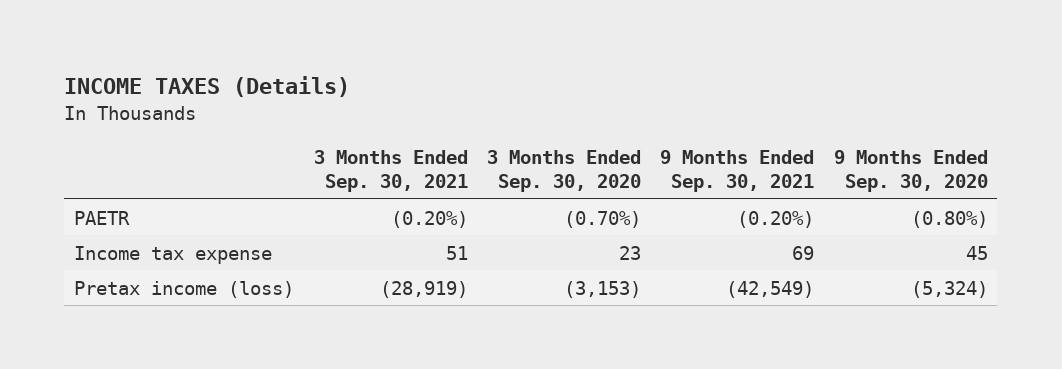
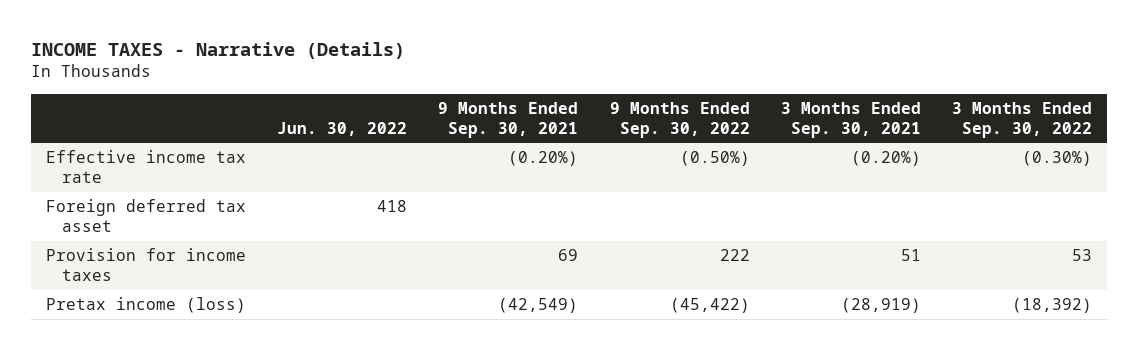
- INCOME TAXES (Details)
+ INCOME TAXES - Narrative (Details)
- | 3 Months Ended Sep. 30, 2021 | 3 Months Ended Sep. 30, 2020 | 9 Months Ended Sep. 30, 2021 | 9 Months Ended Sep. 30, 2020
+ | Jun. 30, 2022 | 9 Months Ended Sep. 30, 2021 | 9 Months Ended Sep. 30, 2022 | 3 Months Ended Sep. 30, 2021 | 3 Months Ended Sep. 30, 2022
- PAETR | (0.20%) | (0.70%) | (0.20%) | (0.80%)
- Income tax expense | 51 | 23 | 69 | 45
+ Effective income tax rate | | (0.20%) | (0.50%) | (0.20%) | (0.30%)
+ Foreign deferred tax asset | 418 | | | |
+ Provision for income taxes | | 69 | 222 | 51 | 53

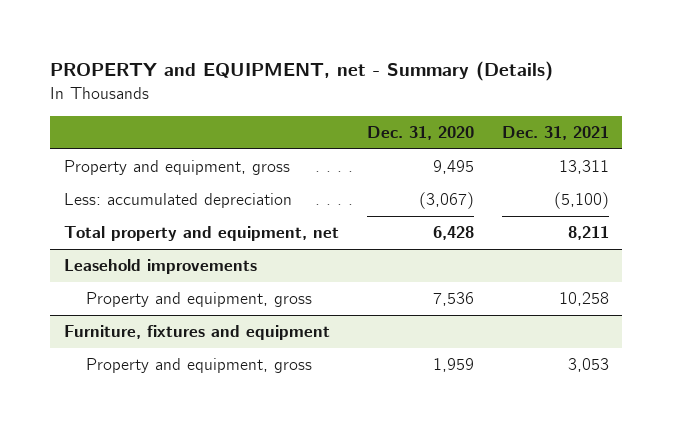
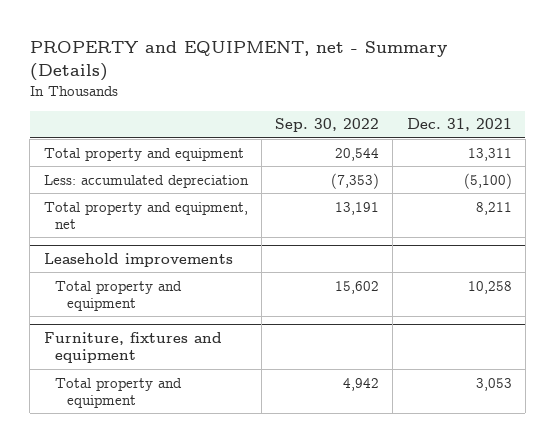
- | Dec. 31, 2020 | Dec. 31, 2021
+ | Sep. 30, 2022 | Dec. 31, 2021
- Property and equipment, gross | 9,495 | 13,311
+ Total property and equipment | 20,544 | 13,311
@ Leasehold improvements
- Property and equipment, gross | 7,536 | 10,258
+ Total property and equipment | 15,602 | 10,258
@ Furniture, fixtures and equipment
- Property and equipment, gross | 1,959 | 3,053
+ Total property and equipment | 4,942 | 3,053

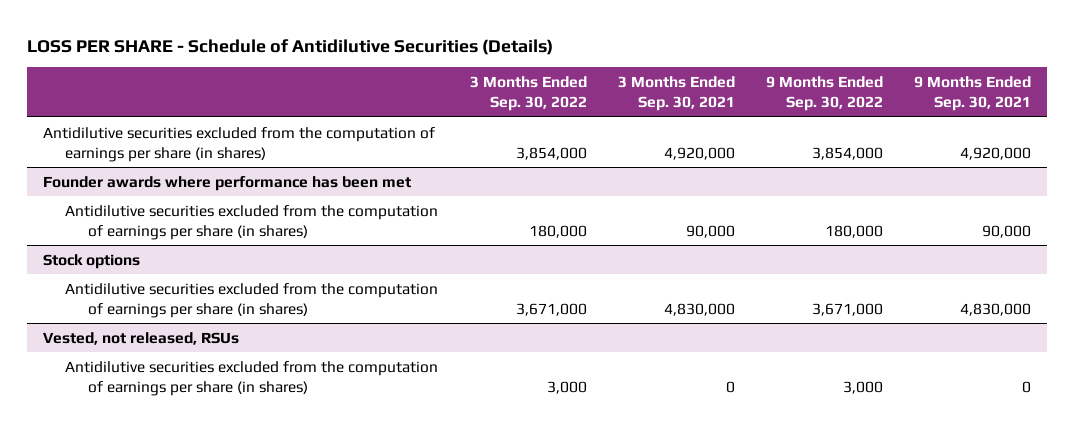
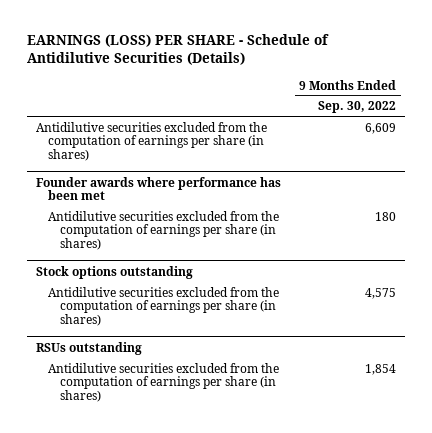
- LOSS PER SHARE - Schedule of Antidilutive Securities (Details)
+ EARNINGS (LOSS) PER SHARE - Schedule of Antidilutive Securities (Details)
- | 3 Months Ended Sep. 30, 2022 | 3 Months Ended Sep. 30, 2021 | 9 Months Ended Sep. 30, 2022 | 9 Months Ended Sep. 30, 2021
+ | 9 Months Ended Sep. 30, 2022
- Antidilutive securities excluded from the computation of earnings per share (in shares) | 3,854,000 | 4,920,000 | 3,854,000 | 4,920,000
+ Antidilutive securities excluded from the computation of earnings per share (in shares) | 6,609
@ Founder awards where performance has been met
- Antidilutive securities excluded from the computation of earnings per share (in shares) | 180,000 | 90,000 | 180,000 | 90,000
- Stock options
- Antidilutive securities excluded from the computation of earnings per share (in shares) | 3,671,000 | 4,830,000 | 3,671,000 | 4,830,000
- Vested, not released, RSUs
- Antidilutive securities excluded from the computation of earnings per share (in shares) | 3,000 | 0 | 3,000 | 0
@ Founder awards where performance has been met
+ Antidilutive securities excluded from the computation of earnings per share (in shares) | 180
+ Stock options outstanding
+ Antidilutive securities excluded from the computation of earnings per share (in shares) | 4,575
+ RSUs outstanding
+ Antidilutive securities excluded from the computation of earnings per share (in shares) | 1,854

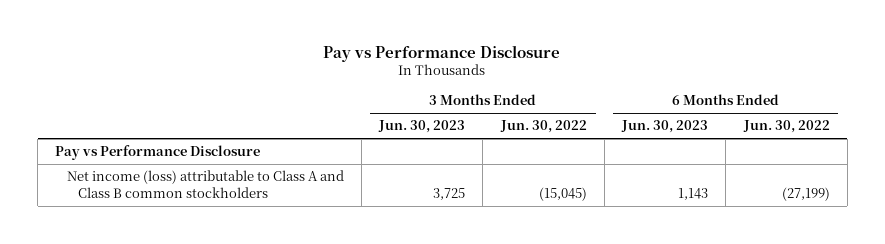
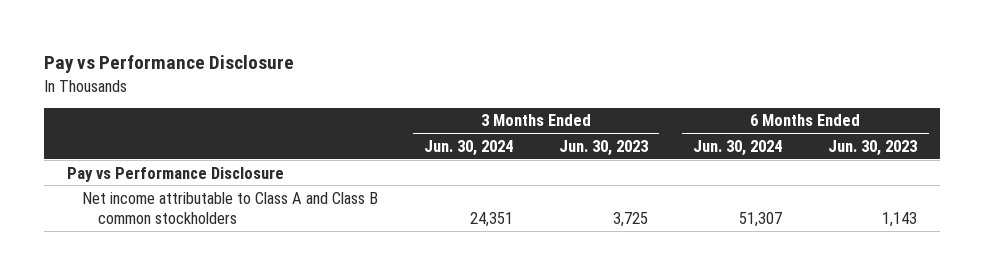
- | 3 Months Ended Jun. 30, 2023 | 3 Months Ended Jun. 30, 2022 | 6 Months Ended Jun. 30, 2023 | 6 Months Ended Jun. 30, 2022
+ | 3 Months Ended Jun. 30, 2024 | 3 Months Ended Jun. 30, 2023 | 6 Months Ended Jun. 30, 2024 | 6 Months Ended Jun. 30, 2023
- Net income (loss) attributable to Class A and Class B common stockholders | 3,725 | (15,045) | 1,143 | (27,199)
+ Net income attributable to Class A and Class B common stockholders | 24,351 | 3,725 | 51,307 | 1,143

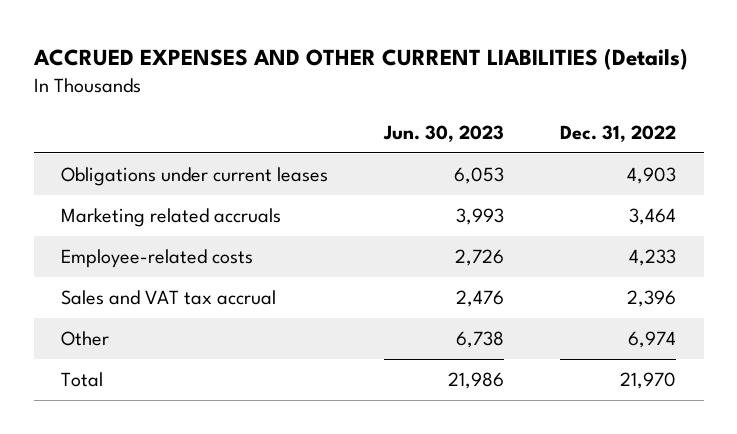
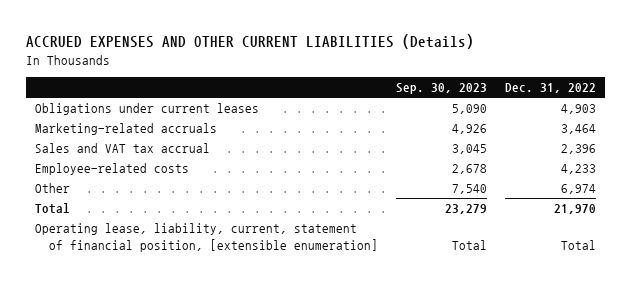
- | Jun. 30, 2023 | Dec. 31, 2022
+ | Sep. 30, 2023 | Dec. 31, 2022
- Marketing related accruals | 3,993 | 3,464
+ Marketing-related accruals | 4,926 | 3,464
moved down: Employee-related costs | 2,678 | 4,233
+ Operating lease, liability, current, statement of financial position, [extensible enumeration] | Total | Total

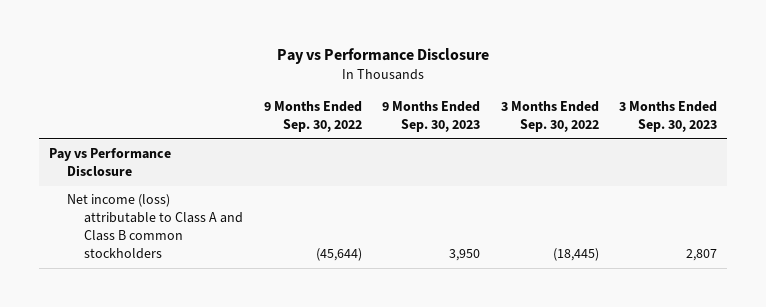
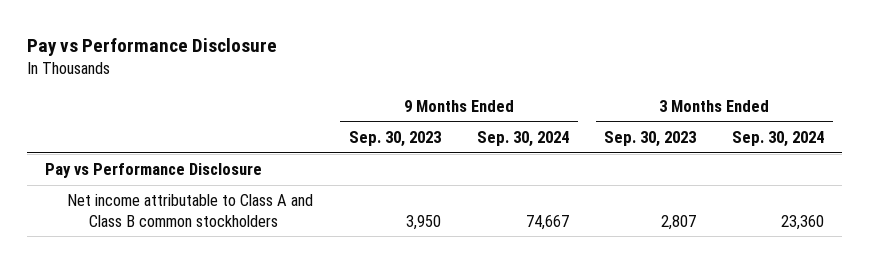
- | 9 Months Ended Sep. 30, 2022 | 9 Months Ended Sep. 30, 2023 | 3 Months Ended Sep. 30, 2022 | 3 Months Ended Sep. 30, 2023
+ | 9 Months Ended Sep. 30, 2023 | 9 Months Ended Sep. 30, 2024 | 3 Months Ended Sep. 30, 2023 | 3 Months Ended Sep. 30, 2024
- Net income (loss) attributable to Class A and Class B common stockholders | (45,644) | 3,950 | (18,445) | 2,807
+ Net income attributable to Class A and Class B common stockholders | 3,950 | 74,667 | 2,807 | 23,360

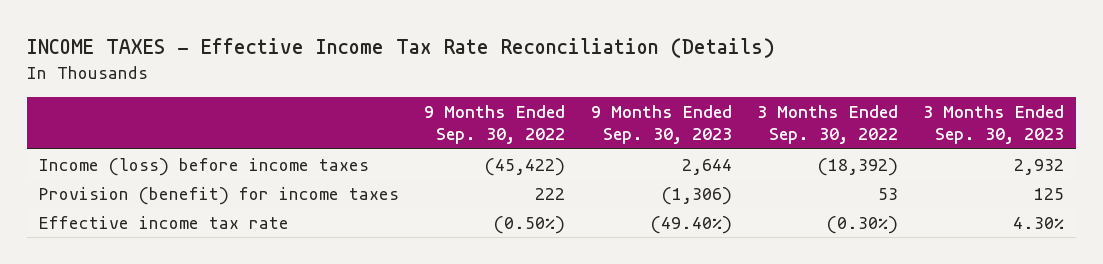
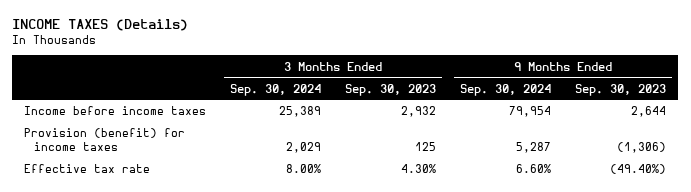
- INCOME TAXES - Effective Income Tax Rate Reconciliation (Details)
+ INCOME TAXES (Details)
- | 9 Months Ended Sep. 30, 2022 | 9 Months Ended Sep. 30, 2023 | 3 Months Ended Sep. 30, 2022 | 3 Months Ended Sep. 30, 2023
+ | 3 Months Ended Sep. 30, 2024 | 3 Months Ended Sep. 30, 2023 | 9 Months Ended Sep. 30, 2024 | 9 Months Ended Sep. 30, 2023
- Income (loss) before income taxes | (45,422) | 2,644 | (18,392) | 2,932
+ Income before income taxes | 25,389 | 2,932 | 79,954 | 2,644
- Effective income tax rate | (0.50%) | (49.40%) | (0.30%) | 4.30%
+ Effective tax rate | 8.00% | 4.30% | 6.60% | (49.40%)

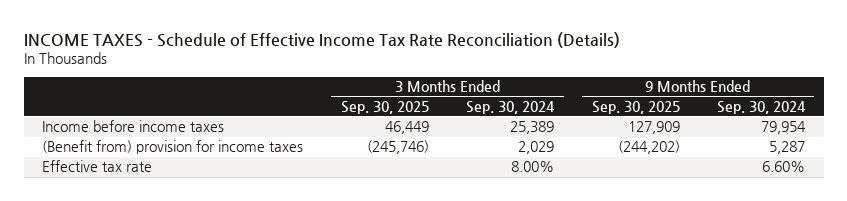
- INCOME TAXES (Details)
+ INCOME TAXES - Schedule of Effective Income Tax Rate Reconciliation (Details)
- | 3 Months Ended Sep. 30, 2024 | 3 Months Ended Sep. 30, 2023 | 9 Months Ended Sep. 30, 2024 | 9 Months Ended Sep. 30, 2023
+ | 3 Months Ended Sep. 30, 2025 | 3 Months Ended Sep. 30, 2024 | 9 Months Ended Sep. 30, 2025 | 9 Months Ended Sep. 30, 2024
- Provision (benefit) for income taxes | 2,029 | 125 | 5,287 | (1,306)
+ (Benefit from) provision for income taxes | (245,746) | 2,029 | (244,202) | 5,287

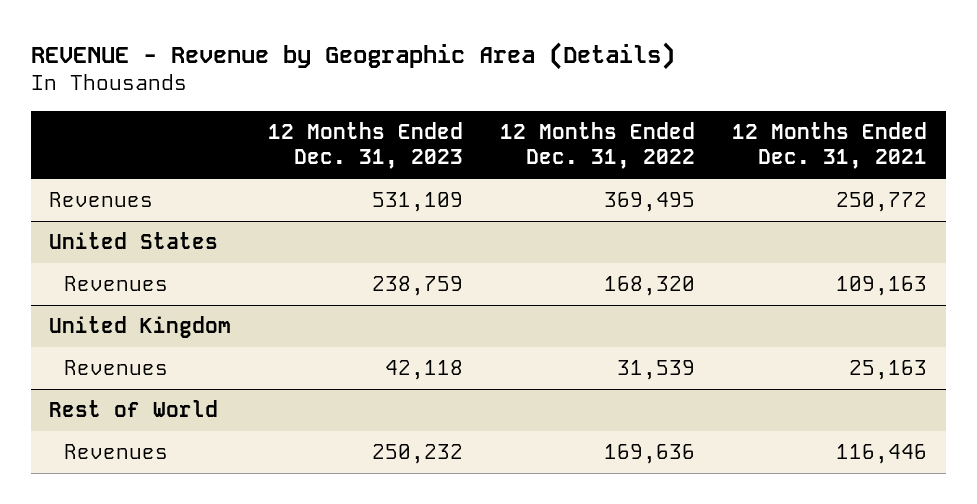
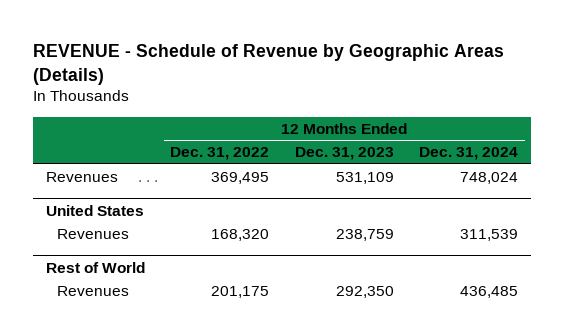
- REVENUE - Revenue by Geographic Area (Details)
+ REVENUE - Schedule of Revenue by Geographic Areas (Details)
- | 12 Months Ended Dec. 31, 2023 | 12 Months Ended Dec. 31, 2022 | 12 Months Ended Dec. 31, 2021
+ | 12 Months Ended Dec. 31, 2022 | 12 Months Ended Dec. 31, 2023 | 12 Months Ended Dec. 31, 2024
- United Kingdom
- Revenues | 42,118 | 31,539 | 25,163
@ Rest of World
- Revenues | 250,232 | 169,636 | 116,446
+ Revenues | 201,175 | 292,350 | 436,485

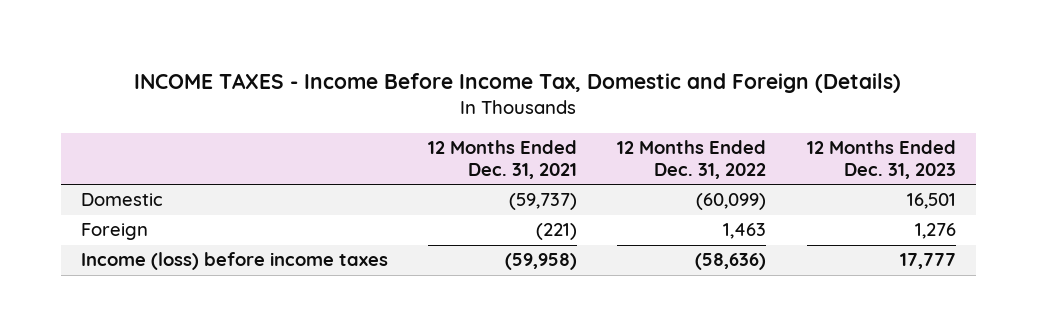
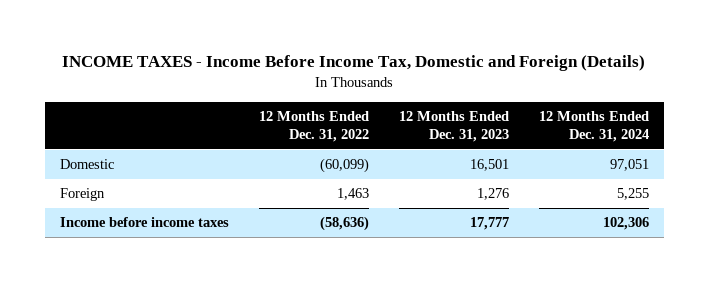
- | 12 Months Ended Dec. 31, 2021 | 12 Months Ended Dec. 31, 2022 | 12 Months Ended Dec. 31, 2023
+ | 12 Months Ended Dec. 31, 2022 | 12 Months Ended Dec. 31, 2023 | 12 Months Ended Dec. 31, 2024
- Income (loss) before income taxes | (59,958) | (58,636) | 17,777
+ Income before income taxes | (58,636) | 17,777 | 102,306

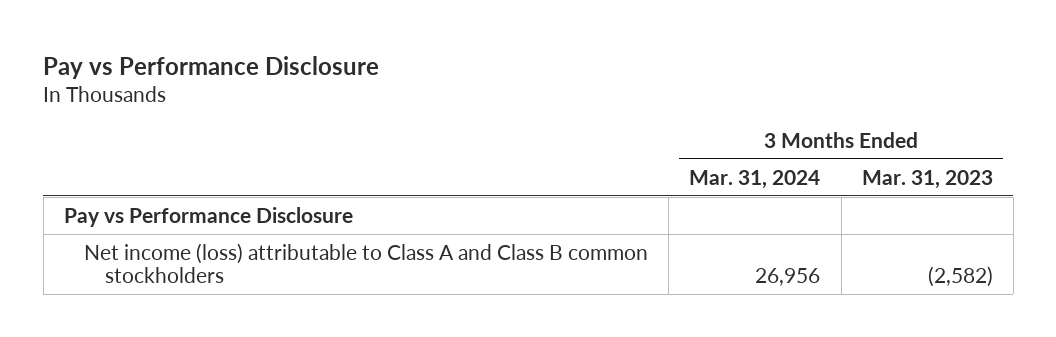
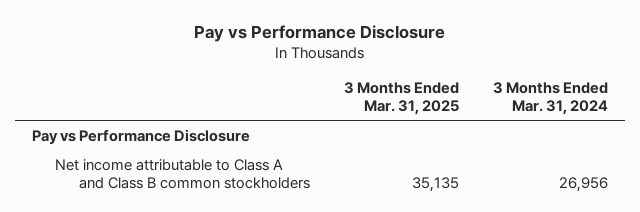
- | 3 Months Ended Mar. 31, 2024 | 3 Months Ended Mar. 31, 2023
+ | 3 Months Ended Mar. 31, 2025 | 3 Months Ended Mar. 31, 2024
- Net income (loss) attributable to Class A and Class B common stockholders | 26,956 | (2,582)
+ Net income attributable to Class A and Class B common stockholders | 35,135 | 26,956

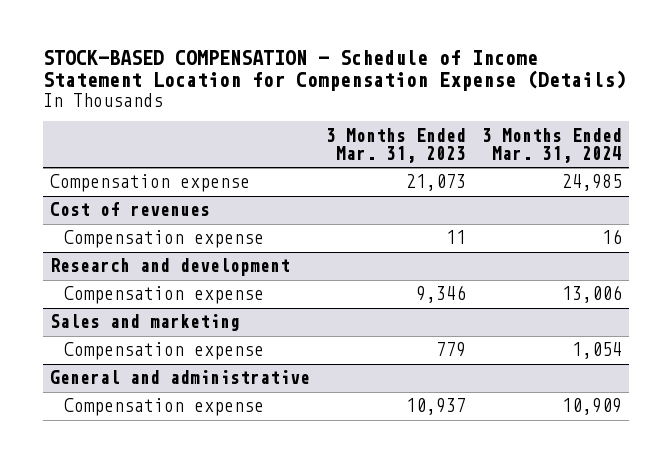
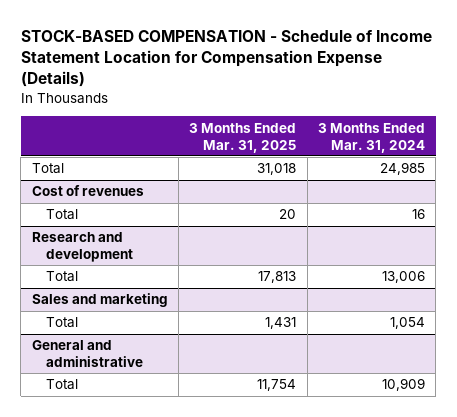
- | 3 Months Ended Mar. 31, 2023 | 3 Months Ended Mar. 31, 2024
+ | 3 Months Ended Mar. 31, 2025 | 3 Months Ended Mar. 31, 2024
- Compensation expense | 21,073 | 24,985
+ Total | 31,018 | 24,985
@ Cost of revenues
- Compensation expense | 11 | 16
+ Total | 20 | 16
@ Research and development
- Compensation expense | 9,346 | 13,006
+ Total | 17,813 | 13,006
@ Sales and marketing
- Compensation expense | 779 | 1,054
+ Total | 1,431 | 1,054
@ General and administrative
- Compensation expense | 10,937 | 10,909
+ Total | 11,754 | 10,909

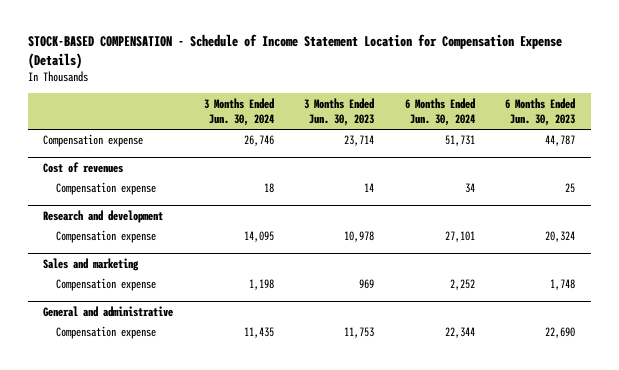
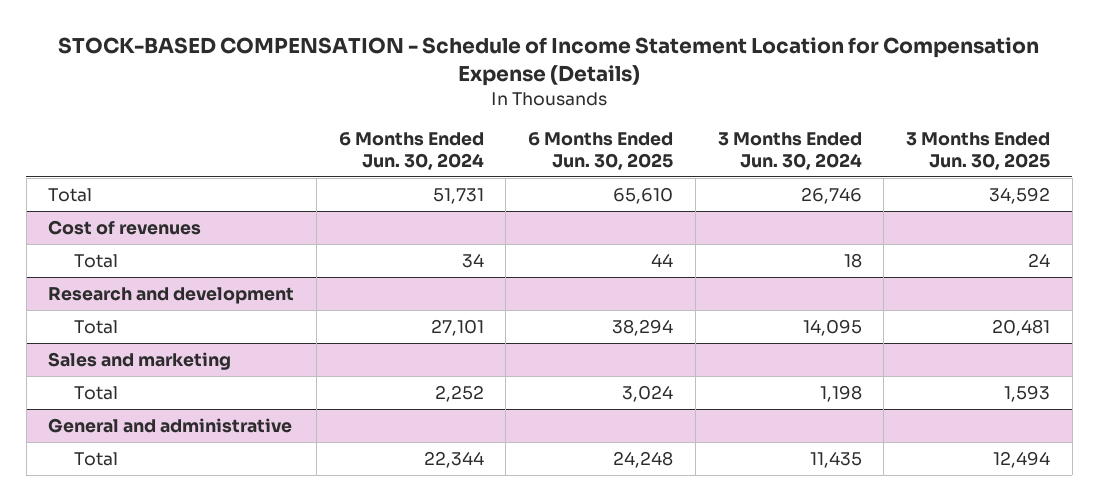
- | 3 Months Ended Jun. 30, 2024 | 3 Months Ended Jun. 30, 2023 | 6 Months Ended Jun. 30, 2024 | 6 Months Ended Jun. 30, 2023
+ | 6 Months Ended Jun. 30, 2024 | 6 Months Ended Jun. 30, 2025 | 3 Months Ended Jun. 30, 2024 | 3 Months Ended Jun. 30, 2025
- Compensation expense | 26,746 | 23,714 | 51,731 | 44,787
+ Total | 51,731 | 65,610 | 26,746 | 34,592
@ Cost of revenues
- Compensation expense | 18 | 14 | 34 | 25
+ Total | 34 | 44 | 18 | 24
@ Research and development
- Compensation expense | 14,095 | 10,978 | 27,101 | 20,324
+ Total | 27,101 | 38,294 | 14,095 | 20,481
@ Sales and marketing
- Compensation expense | 1,198 | 969 | 2,252 | 1,748
+ Total | 2,252 | 3,024 | 1,198 | 1,593
@ General and administrative
- Compensation expense | 11,435 | 11,753 | 22,344 | 22,690
+ Total | 22,344 | 24,248 | 11,435 | 12,494

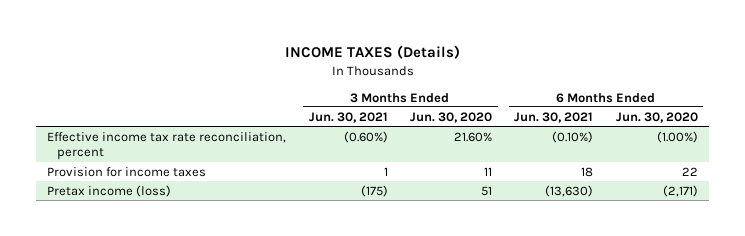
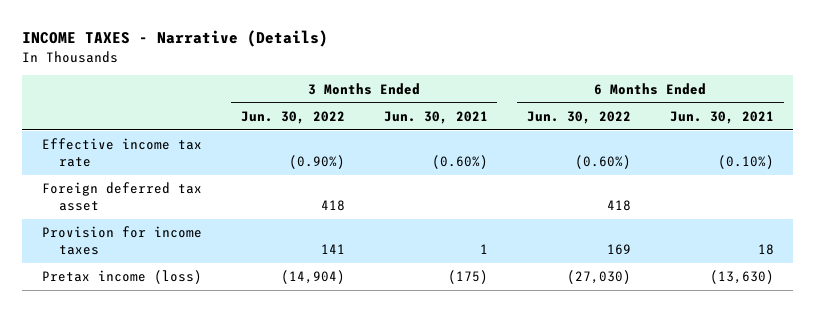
- INCOME TAXES (Details)
+ INCOME TAXES - Narrative (Details)
- | 3 Months Ended Jun. 30, 2021 | 3 Months Ended Jun. 30, 2020 | 6 Months Ended Jun. 30, 2021 | 6 Months Ended Jun. 30, 2020
+ | 3 Months Ended Jun. 30, 2022 | 3 Months Ended Jun. 30, 2021 | 6 Months Ended Jun. 30, 2022 | 6 Months Ended Jun. 30, 2021
- Effective income tax rate reconciliation, percent | (0.60%) | 21.60% | (0.10%) | (1.00%)
+ Effective income tax rate | (0.90%) | (0.60%) | (0.60%) | (0.10%)
+ Foreign deferred tax asset | 418 | | 418 |

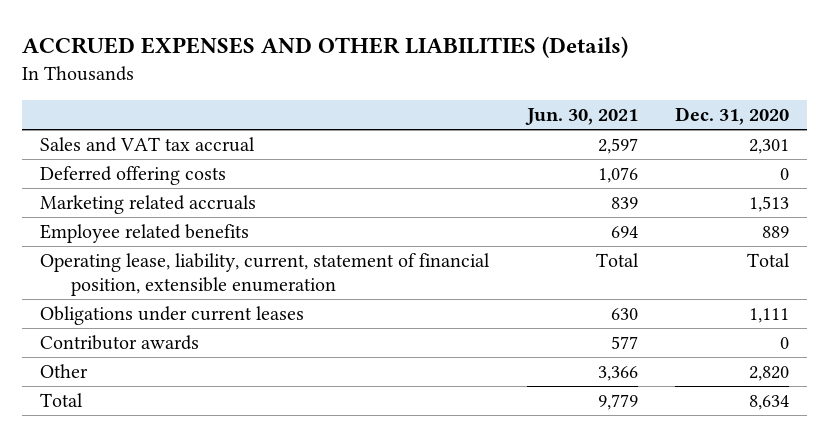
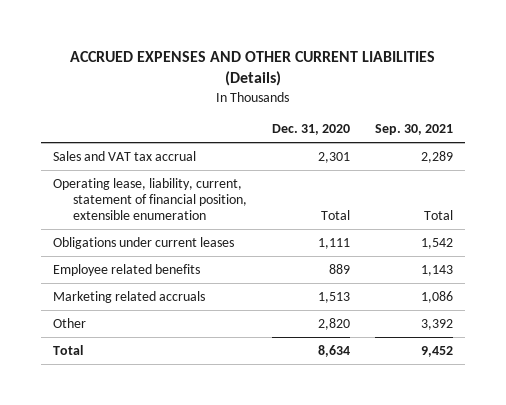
- ACCRUED EXPENSES AND OTHER LIABILITIES (Details)
+ ACCRUED EXPENSES AND OTHER CURRENT LIABILITIES (Details)
- | Jun. 30, 2021 | Dec. 31, 2020
+ | Dec. 31, 2020 | Sep. 30, 2021
- Deferred offering costs | 1,076 | 0
- Contributor awards | 577 | 0
moved down: Employee related benefits | 889 | 1,143
moved down: Marketing related accruals | 1,513 | 1,086

